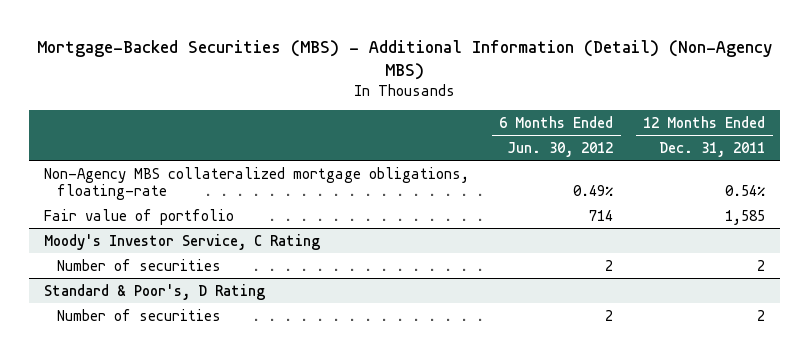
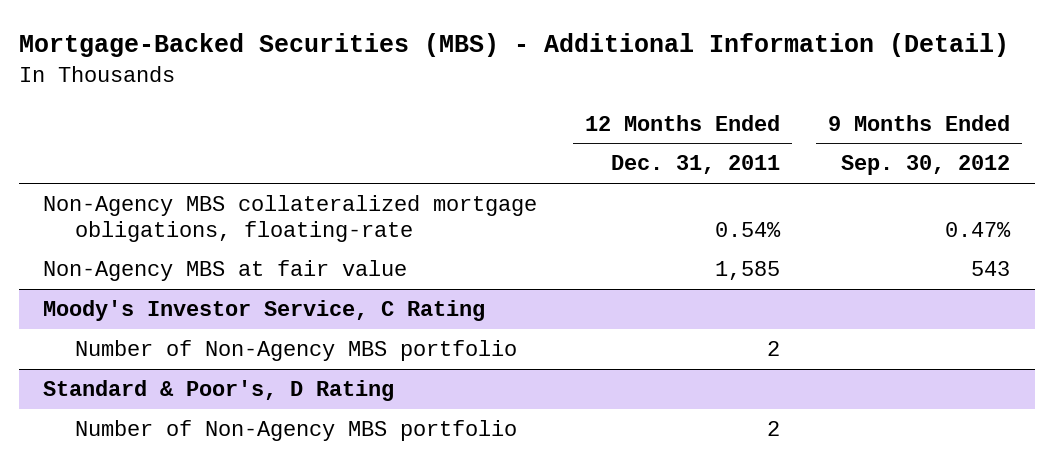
- Mortgage-Backed Securities (MBS) - Additional Information (Detail) (Non-Agency MBS)
+ Mortgage-Backed Securities (MBS) - Additional Information (Detail)
- | 6 Months Ended Jun. 30, 2012 | 12 Months Ended Dec. 31, 2011
+ | 12 Months Ended Dec. 31, 2011 | 9 Months Ended Sep. 30, 2012
- Fair value of portfolio | 714 | 1,585
+ Non-Agency MBS at fair value | 1,585 | 543
@ Moody's Investor Service, C Rating
- Number of securities | 2 | 2
+ Number of Non-Agency MBS portfolio | 2 |
@ Standard & Poor's, D Rating
- Number of securities | 2 | 2
+ Number of Non-Agency MBS portfolio | 2 |

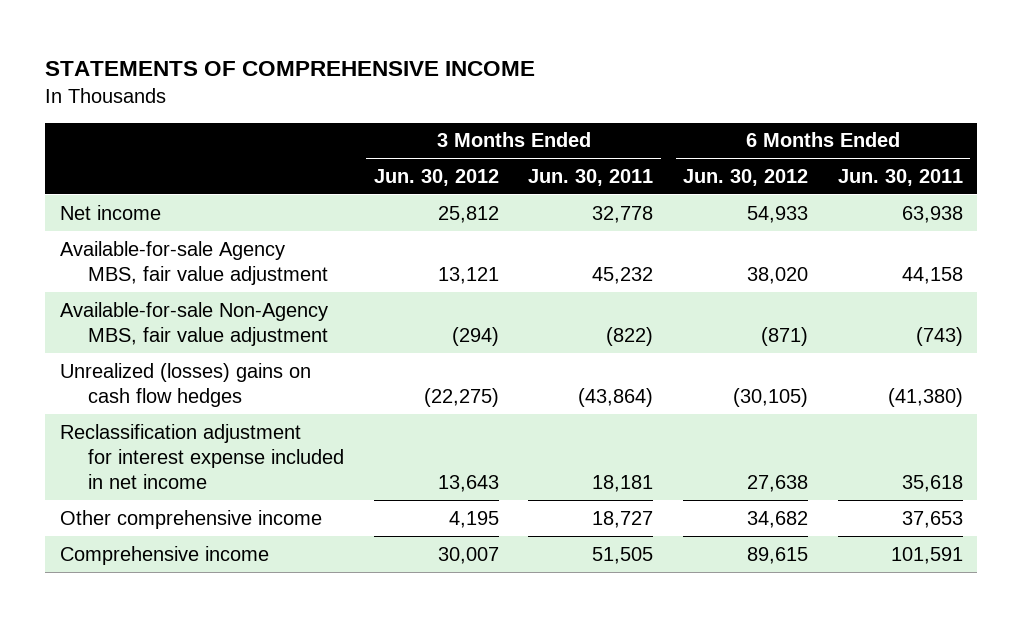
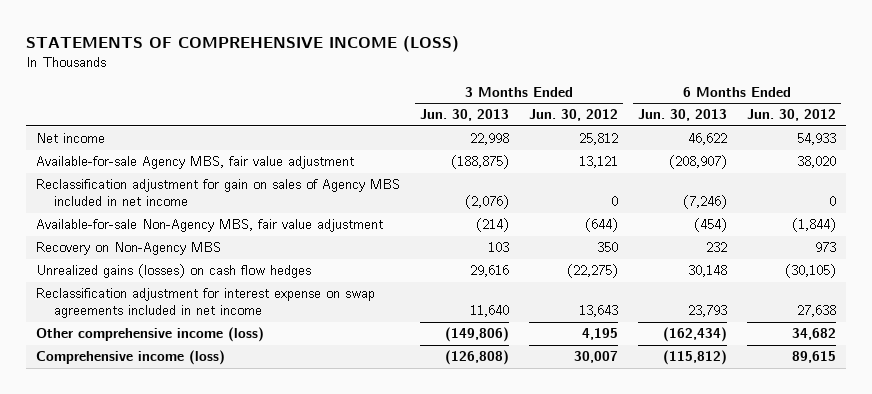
- STATEMENTS OF COMPREHENSIVE INCOME
+ STATEMENTS OF COMPREHENSIVE INCOME (LOSS)
- | 3 Months Ended Jun. 30, 2012 | 3 Months Ended Jun. 30, 2011 | 6 Months Ended Jun. 30, 2012 | 6 Months Ended Jun. 30, 2011
+ | 3 Months Ended Jun. 30, 2013 | 3 Months Ended Jun. 30, 2012 | 6 Months Ended Jun. 30, 2013 | 6 Months Ended Jun. 30, 2012
- Available-for-sale Non-Agency MBS, fair value adjustment | (294) | (822) | (871) | (743)
- Unrealized (losses) gains on cash flow hedges | (22,275) | (43,864) | (30,105) | (41,380)
- Reclassification adjustment for interest expense included in net income | 13,643 | 18,181 | 27,638 | 35,618
- Other comprehensive income | 4,195 | 18,727 | 34,682 | 37,653
- Comprehensive income | 30,007 | 51,505 | 89,615 | 101,591
+ Reclassification adjustment for gain on sales of Agency MBS included in net income | (2,076) | 0 | (7,246) | 0
+ Available-for-sale Non-Agency MBS, fair value adjustment | (214) | (644) | (454) | (1,844)
+ Recovery on Non-Agency MBS | 103 | 350 | 232 | 973
+ Unrealized gains (losses) on cash flow hedges | 29,616 | (22,275) | 30,148 | (30,105)
+ Reclassification adjustment for interest expense on swap agreements included in net income | 11,640 | 13,643 | 23,793 | 27,638
+ Other comprehensive income (loss) | (149,806) | 4,195 | (162,434) | 34,682
+ Comprehensive income (loss) | (126,808) | 30,007 | (115,812) | 89,615

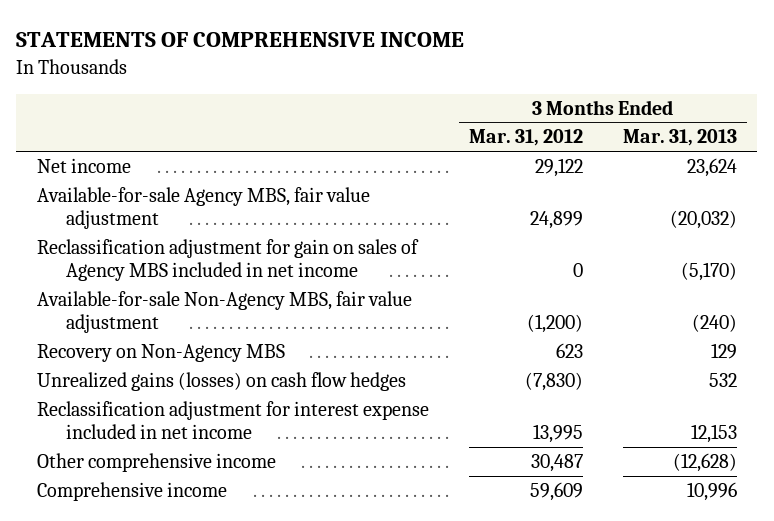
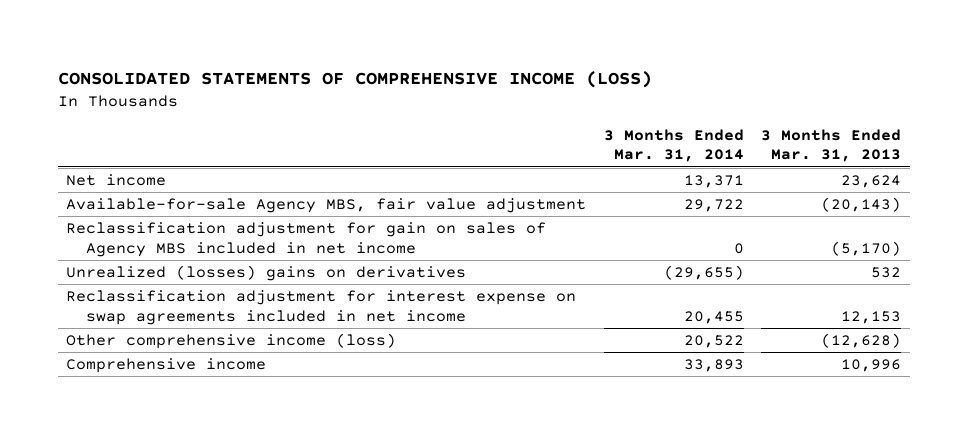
- STATEMENTS OF COMPREHENSIVE INCOME
+ CONSOLIDATED STATEMENTS OF COMPREHENSIVE INCOME (LOSS)
- | 3 Months Ended Mar. 31, 2012 | 3 Months Ended Mar. 31, 2013
+ | 3 Months Ended Mar. 31, 2014 | 3 Months Ended Mar. 31, 2013
- Available-for-sale Agency MBS, fair value adjustment | 24,899 | (20,032)
+ Available-for-sale Agency MBS, fair value adjustment | 29,722 | (20,143)
- Available-for-sale Non-Agency MBS, fair value adjustment | (1,200) | (240)
- Recovery on Non-Agency MBS | 623 | 129
- Unrealized gains (losses) on cash flow hedges | (7,830) | 532
- Reclassification adjustment for interest expense included in net income | 13,995 | 12,153
- Other comprehensive income | 30,487 | (12,628)
+ Unrealized (losses) gains on derivatives | (29,655) | 532
+ Reclassification adjustment for interest expense on swap agreements included in net income | 20,455 | 12,153
+ Other comprehensive income (loss) | 20,522 | (12,628)

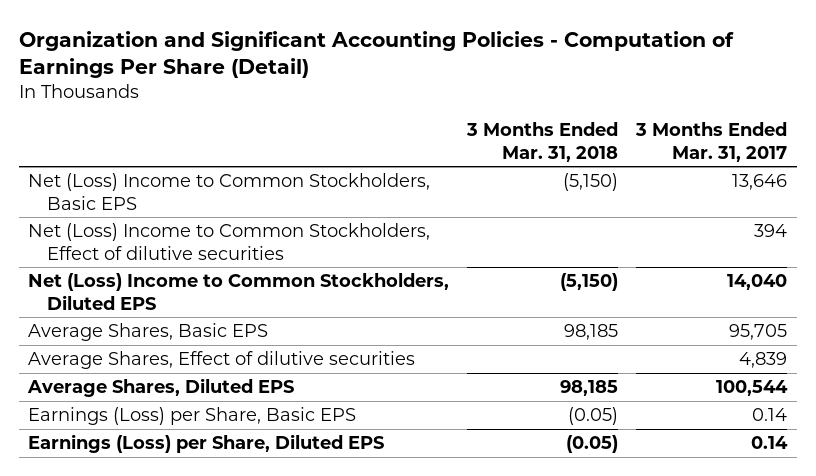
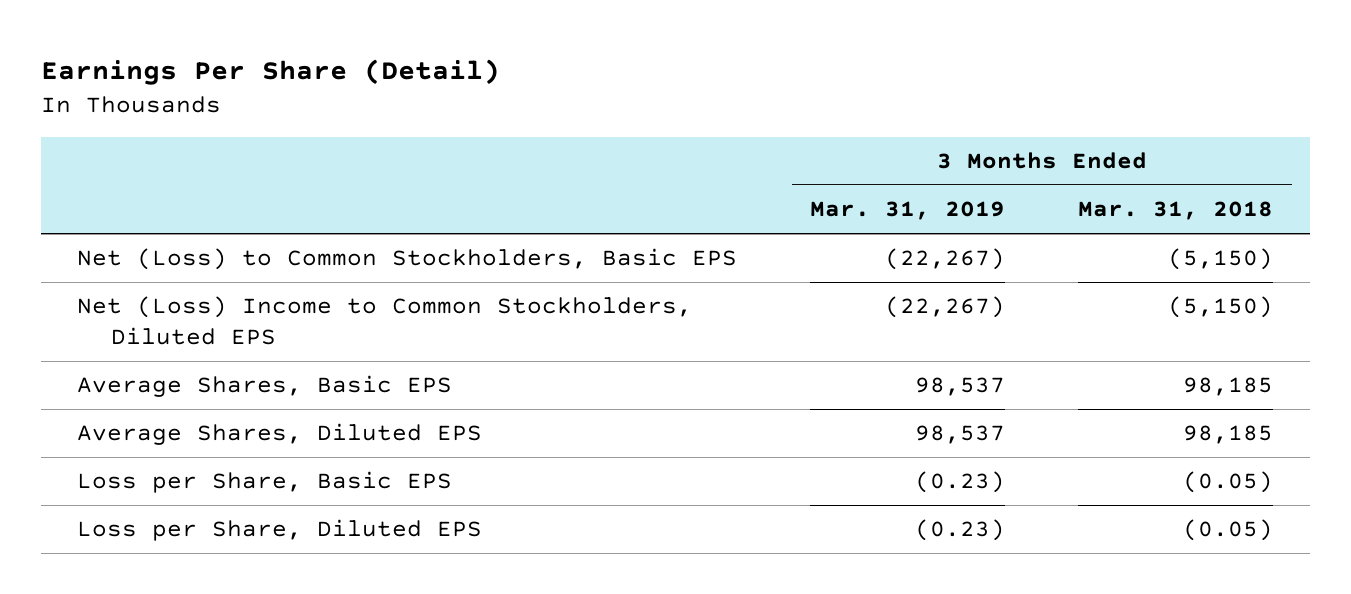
- Organization and Significant Accounting Policies - Computation of Earnings Per Share (Detail)
+ Earnings Per Share (Detail)
- | 3 Months Ended Mar. 31, 2018 | 3 Months Ended Mar. 31, 2017
+ | 3 Months Ended Mar. 31, 2019 | 3 Months Ended Mar. 31, 2018
- Net (Loss) Income to Common Stockholders, Basic EPS | (5,150) | 13,646
- Net (Loss) Income to Common Stockholders, Effect of dilutive securities | | 394
+ Net (Loss) to Common Stockholders, Basic EPS | (22,267) | (5,150)
- Average Shares, Effect of dilutive securities | | 4,839
- Earnings (Loss) per Share, Basic EPS | (0.05) | 0.14
- Earnings (Loss) per Share, Diluted EPS | (0.05) | 0.14
+ Loss per Share, Basic EPS | (0.23) | (0.05)
+ Loss per Share, Diluted EPS | (0.23) | (0.05)

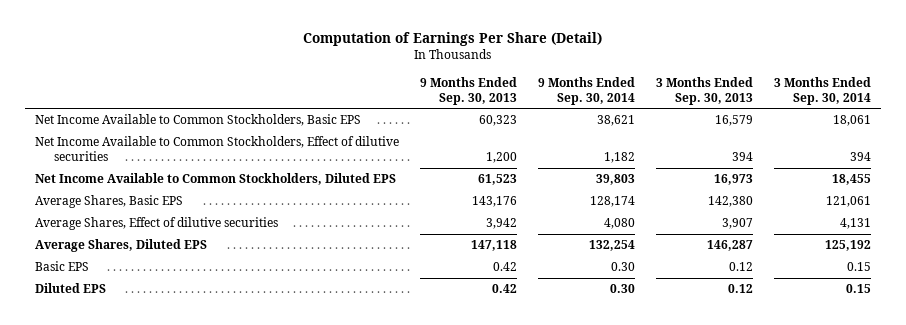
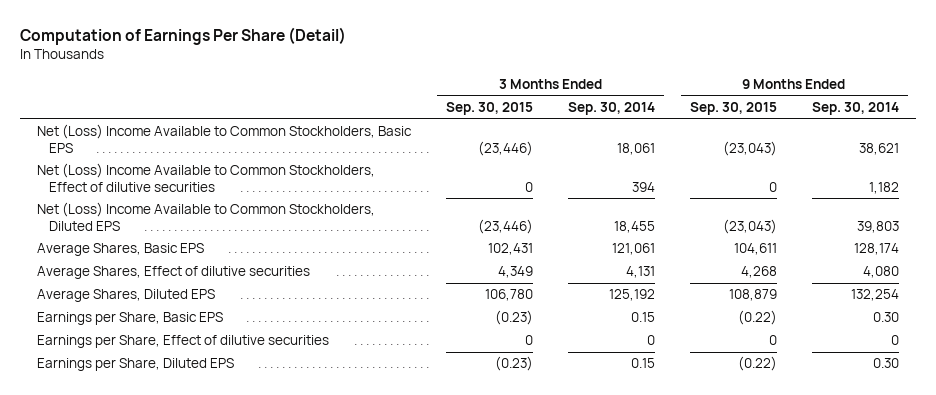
- | 9 Months Ended Sep. 30, 2013 | 9 Months Ended Sep. 30, 2014 | 3 Months Ended Sep. 30, 2013 | 3 Months Ended Sep. 30, 2014
+ | 3 Months Ended Sep. 30, 2015 | 3 Months Ended Sep. 30, 2014 | 9 Months Ended Sep. 30, 2015 | 9 Months Ended Sep. 30, 2014
- Net Income Available to Common Stockholders, Basic EPS | 60,323 | 38,621 | 16,579 | 18,061
- Net Income Available to Common Stockholders, Effect of dilutive securities | 1,200 | 1,182 | 394 | 394
- Net Income Available to Common Stockholders, Diluted EPS | 61,523 | 39,803 | 16,973 | 18,455
+ Net (Loss) Income Available to Common Stockholders, Basic EPS | (23,446) | 18,061 | (23,043) | 38,621
+ Net (Loss) Income Available to Common Stockholders, Effect of dilutive securities | 0 | 394 | 0 | 1,182
+ Net (Loss) Income Available to Common Stockholders, Diluted EPS | (23,446) | 18,455 | (23,043) | 39,803
- Basic EPS | 0.42 | 0.30 | 0.12 | 0.15
- Diluted EPS | 0.42 | 0.30 | 0.12 | 0.15
+ Earnings per Share, Basic EPS | (0.23) | 0.15 | (0.22) | 0.30
+ Earnings per Share, Effect of dilutive securities | 0 | 0 | 0 | 0
+ Earnings per Share, Diluted EPS | (0.23) | 0.15 | (0.22) | 0.30

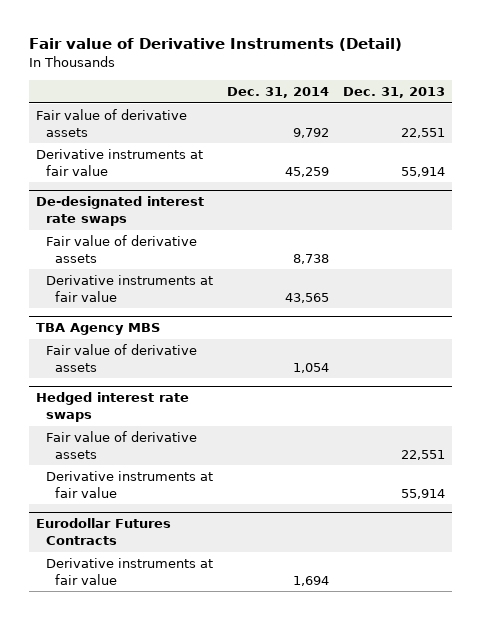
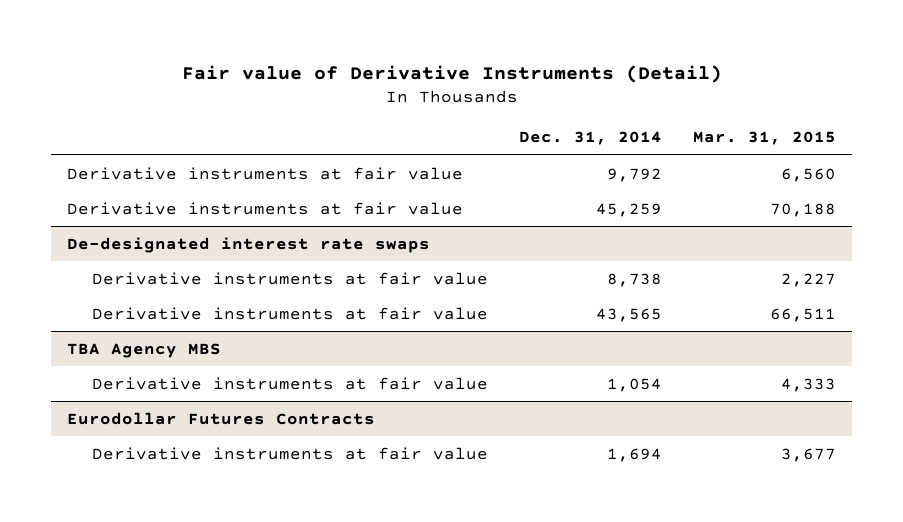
- | Dec. 31, 2014 | Dec. 31, 2013
+ | Dec. 31, 2014 | Mar. 31, 2015
- Fair value of derivative assets | 9,792 | 22,551
+ Derivative instruments at fair value | 9,792 | 6,560
@ De-designated interest rate swaps
- Fair value of derivative assets | 8,738 |
+ Derivative instruments at fair value | 8,738 | 2,227
@ TBA Agency MBS
- Fair value of derivative assets | 1,054 |
- Hedged interest rate swaps
- Fair value of derivative assets | | 22,551
- Derivative instruments at fair value | | 55,914
@ TBA Agency MBS
+ Derivative instruments at fair value | 1,054 | 4,333

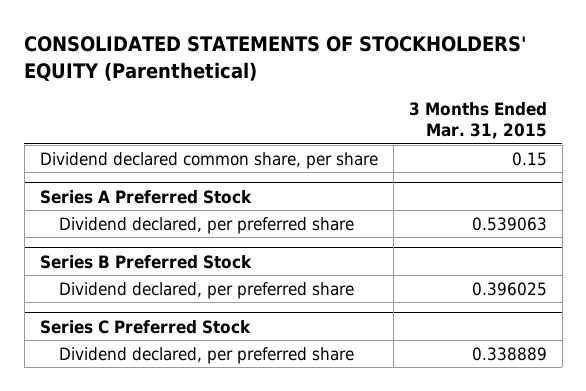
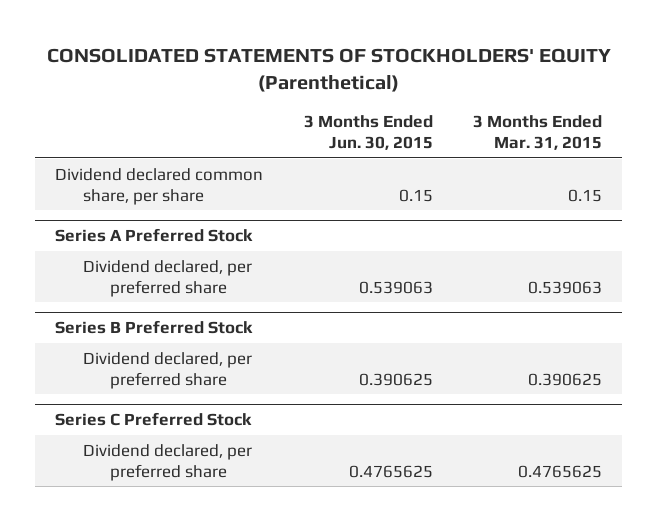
- | 3 Months Ended Mar. 31, 2015
+ | 3 Months Ended Jun. 30, 2015 | 3 Months Ended Mar. 31, 2015
@ Series B Preferred Stock
- Dividend declared, per preferred share | 0.396025
+ Dividend declared, per preferred share | 0.390625 | 0.390625
@ Series C Preferred Stock
- Dividend declared, per preferred share | 0.338889
+ Dividend declared, per preferred share | 0.4765625 | 0.4765625

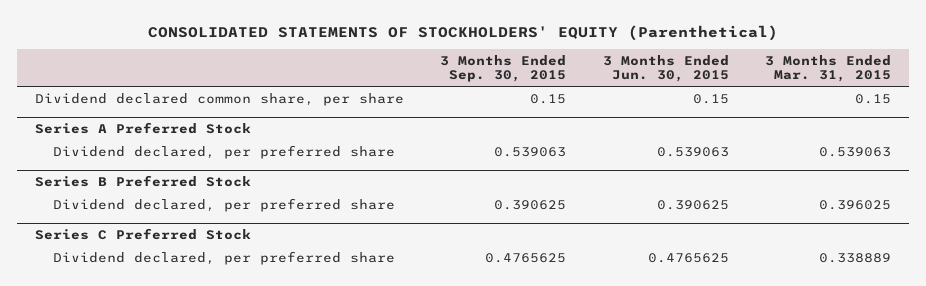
- | 3 Months Ended Jun. 30, 2015 | 3 Months Ended Mar. 31, 2015
+ | 3 Months Ended Sep. 30, 2015 | 3 Months Ended Jun. 30, 2015 | 3 Months Ended Mar. 31, 2015
@ Series B Preferred Stock
- Dividend declared, per preferred share | 0.390625 | 0.390625
+ Dividend declared, per preferred share | 0.390625 | 0.390625 | 0.396025
@ Series C Preferred Stock
- Dividend declared, per preferred share | 0.4765625 | 0.4765625
+ Dividend declared, per preferred share | 0.4765625 | 0.4765625 | 0.338889

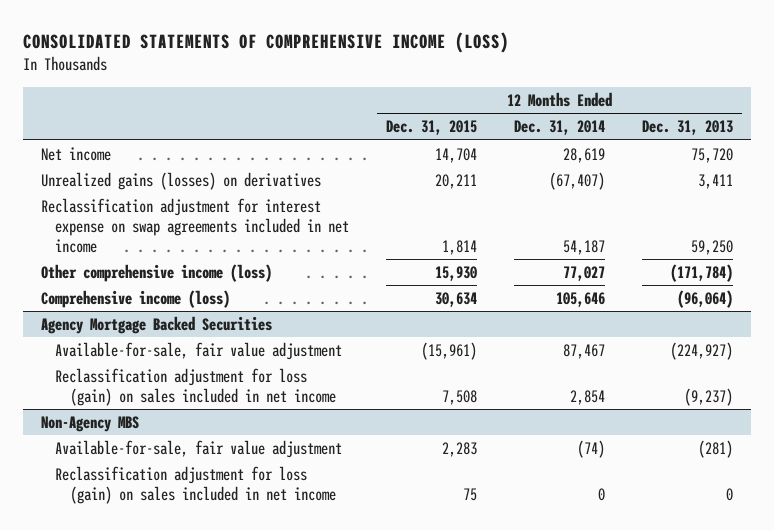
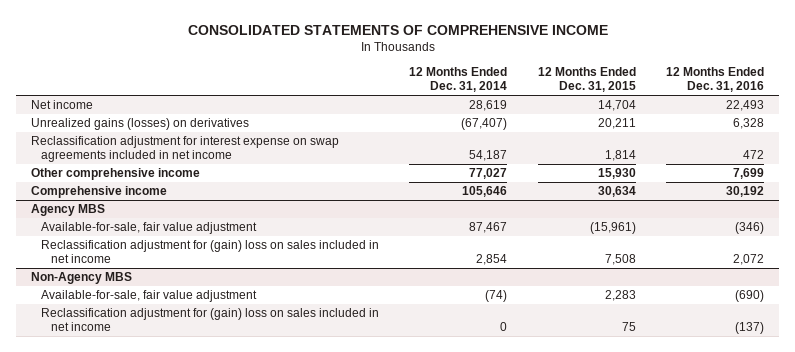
- CONSOLIDATED STATEMENTS OF COMPREHENSIVE INCOME (LOSS)
+ CONSOLIDATED STATEMENTS OF COMPREHENSIVE INCOME
- | 12 Months Ended Dec. 31, 2015 | 12 Months Ended Dec. 31, 2014 | 12 Months Ended Dec. 31, 2013
+ | 12 Months Ended Dec. 31, 2014 | 12 Months Ended Dec. 31, 2015 | 12 Months Ended Dec. 31, 2016
- Other comprehensive income (loss) | 15,930 | 77,027 | (171,784)
- Comprehensive income (loss) | 30,634 | 105,646 | (96,064)
- Agency Mortgage Backed Securities
+ Other comprehensive income | 77,027 | 15,930 | 7,699
+ Comprehensive income | 105,646 | 30,634 | 30,192
+ Agency MBS
- Reclassification adjustment for loss (gain) on sales included in net income | 7,508 | 2,854 | (9,237)
+ Reclassification adjustment for (gain) loss on sales included in net income | 2,854 | 7,508 | 2,072
@ Non-Agency MBS
- Reclassification adjustment for loss (gain) on sales included in net income | 75 | 0 | 0
+ Reclassification adjustment for (gain) loss on sales included in net income | 0 | 75 | (137)

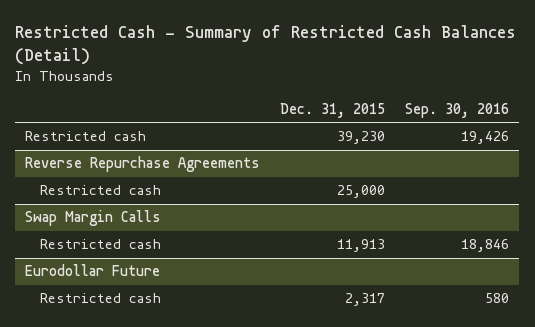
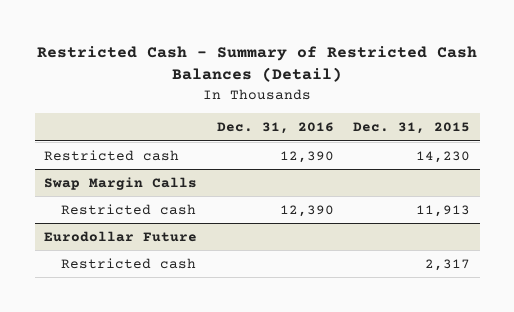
- | Dec. 31, 2015 | Sep. 30, 2016
+ | Dec. 31, 2016 | Dec. 31, 2015
- Restricted cash | 39,230 | 19,426
- Reverse Repurchase Agreements
- Restricted cash | 25,000 |
+ Restricted cash | 12,390 | 14,230

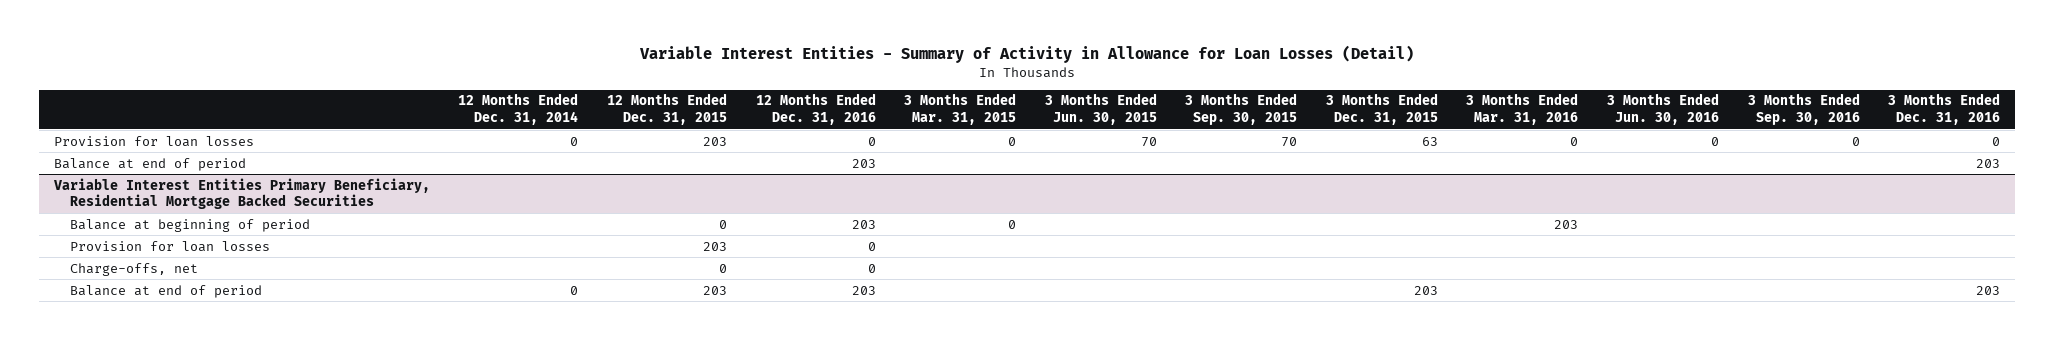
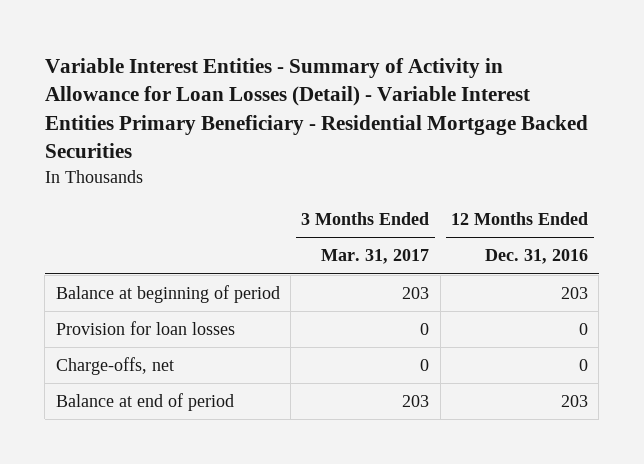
- Variable Interest Entities - Summary of Activity in Allowance for Loan Losses (Detail)
+ Variable Interest Entities - Summary of Activity in Allowance for Loan Losses (Detail) - Variable Interest Entities Primary Beneficiary - Residential Mortgage Backed Securities
- | 12 Months Ended Dec. 31, 2014 | 12 Months Ended Dec. 31, 2015 | 12 Months Ended Dec. 31, 2016 | 3 Months Ended Mar. 31, 2015 | 3 Months Ended Jun. 30, 2015 | 3 Months Ended Sep. 30, 2015 | 3 Months Ended Dec. 31, 2015 | 3 Months Ended Mar. 31, 2016 | 3 Months Ended Jun. 30, 2016 | 3 Months Ended Sep. 30, 2016 | 3 Months Ended Dec. 31, 2016
+ | 3 Months Ended Mar. 31, 2017 | 12 Months Ended Dec. 31, 2016
- Provision for loan losses | 0 | 203 | 0 | 0 | 70 | 70 | 63 | 0 | 0 | 0 | 0
- Balance at end of period | | | 203 | | | | | | | | 203
- Variable Interest Entities Primary Beneficiary, Residential Mortgage Backed Securities

